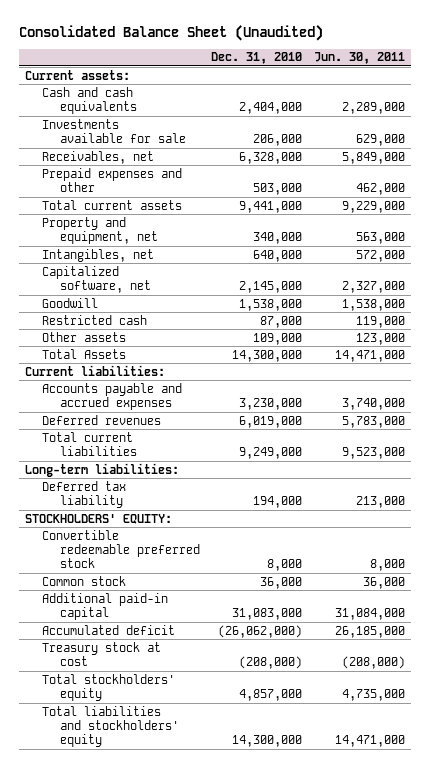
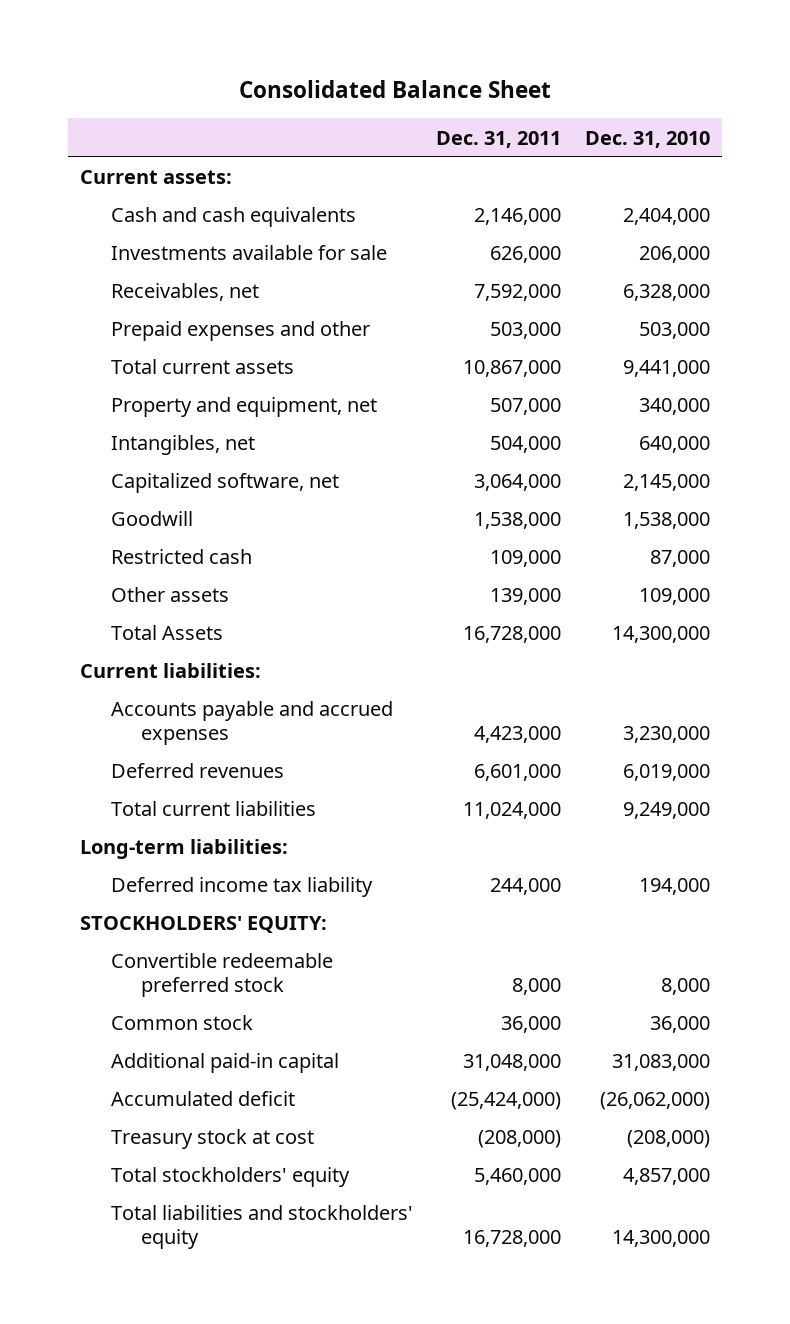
- Consolidated Balance Sheet (Unaudited)
+ Consolidated Balance Sheet
- | Dec. 31, 2010 | Jun. 30, 2011
+ | Dec. 31, 2011 | Dec. 31, 2010
- Deferred tax liability | 194,000 | 213,000
+ Deferred income tax liability | 244,000 | 194,000

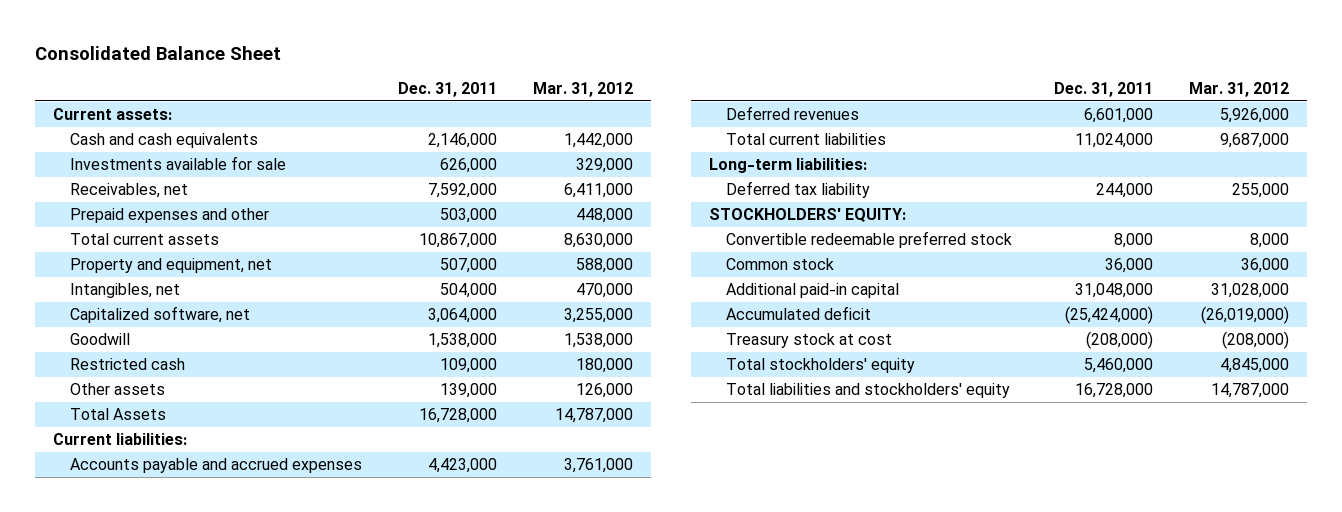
- | Dec. 31, 2011 | Dec. 31, 2010
+ | Dec. 31, 2011 | Mar. 31, 2012
- Deferred income tax liability | 244,000 | 194,000
+ Deferred tax liability | 244,000 | 255,000

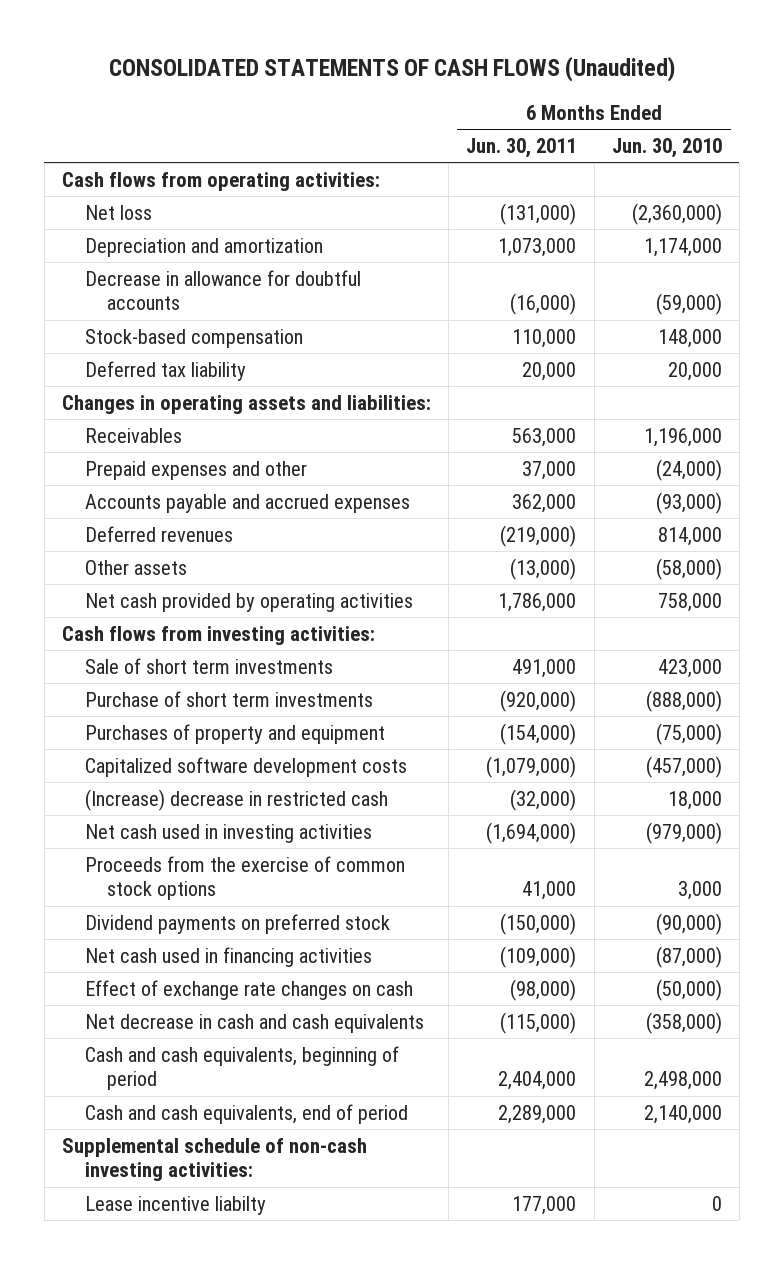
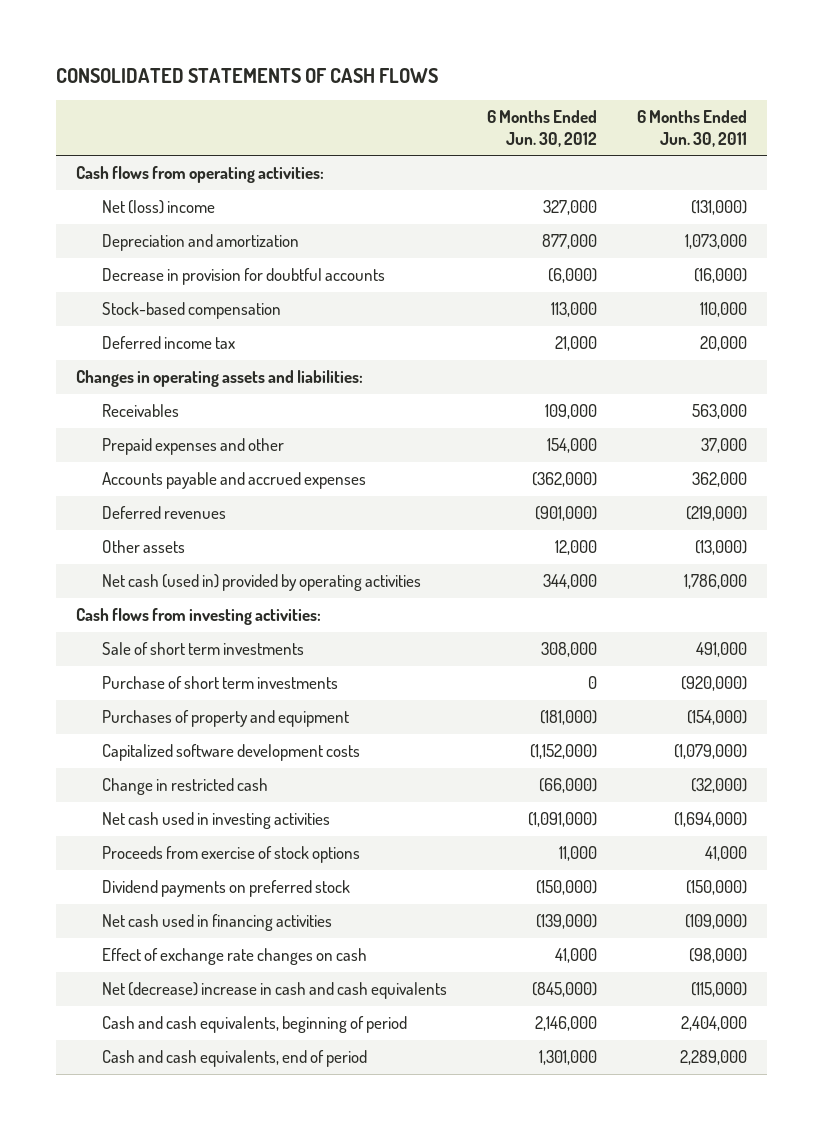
- CONSOLIDATED STATEMENTS OF CASH FLOWS (Unaudited)
+ CONSOLIDATED STATEMENTS OF CASH FLOWS
- | 6 Months Ended Jun. 30, 2011 | 6 Months Ended Jun. 30, 2010
+ | 6 Months Ended Jun. 30, 2012 | 6 Months Ended Jun. 30, 2011
- Net loss | (131,000) | (2,360,000)
+ Net (loss) income | 327,000 | (131,000)
- Decrease in allowance for doubtful accounts | (16,000) | (59,000)
+ Decrease in provision for doubtful accounts | (6,000) | (16,000)
- Deferred tax liability | 20,000 | 20,000
+ Deferred income tax | 21,000 | 20,000
- Net cash provided by operating activities | 1,786,000 | 758,000
+ Net cash (used in) provided by operating activities | 344,000 | 1,786,000
- (Increase) decrease in restricted cash | (32,000) | 18,000
+ Change in restricted cash | (66,000) | (32,000)
- Proceeds from the exercise of common stock options | 41,000 | 3,000
+ Proceeds from exercise of stock options | 11,000 | 41,000
- Net decrease in cash and cash equivalents | (115,000) | (358,000)
+ Net (decrease) increase in cash and cash equivalents | (845,000) | (115,000)
- Supplemental schedule of non-cash investing activities:
- Lease incentive liabilty | 177,000 | 0

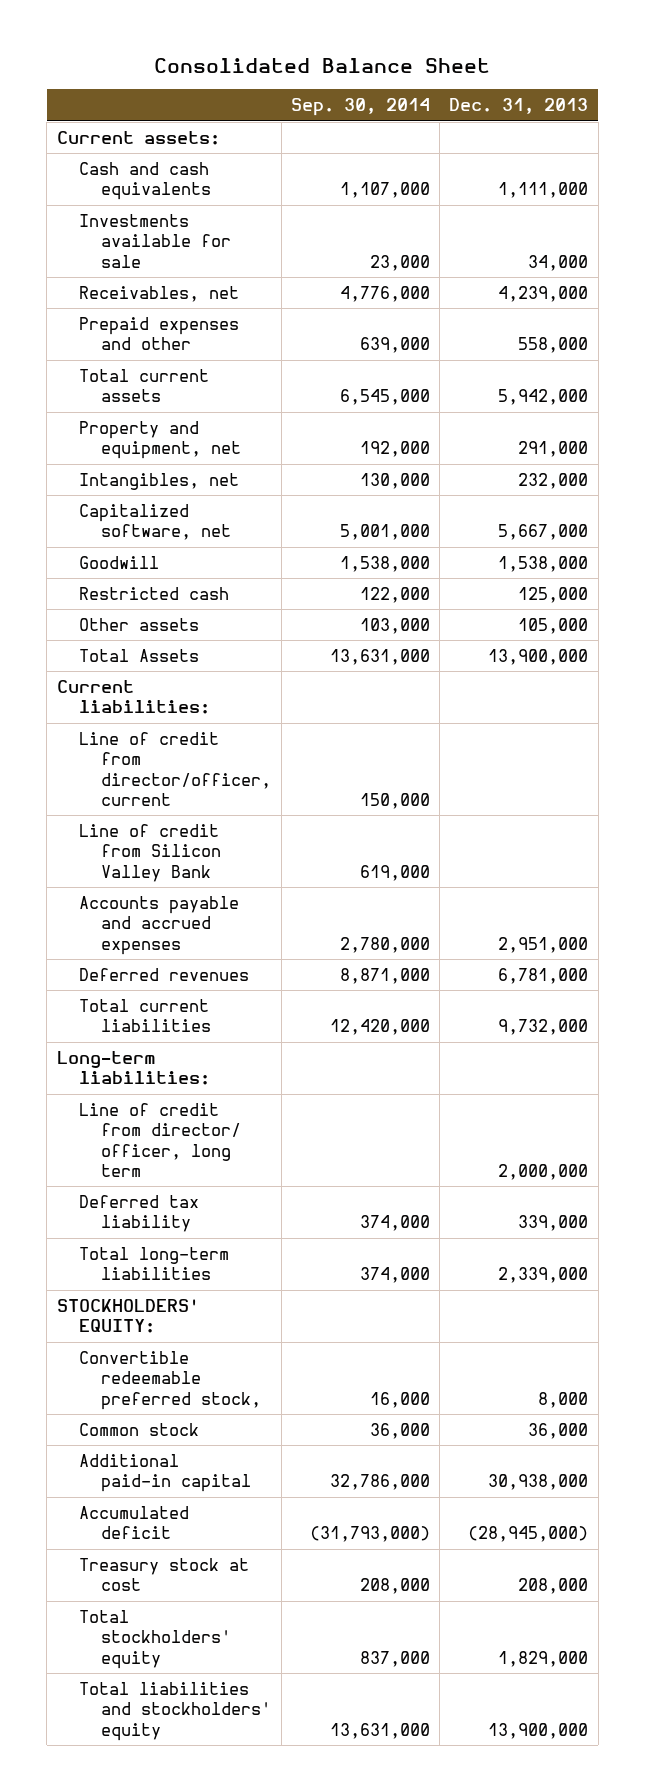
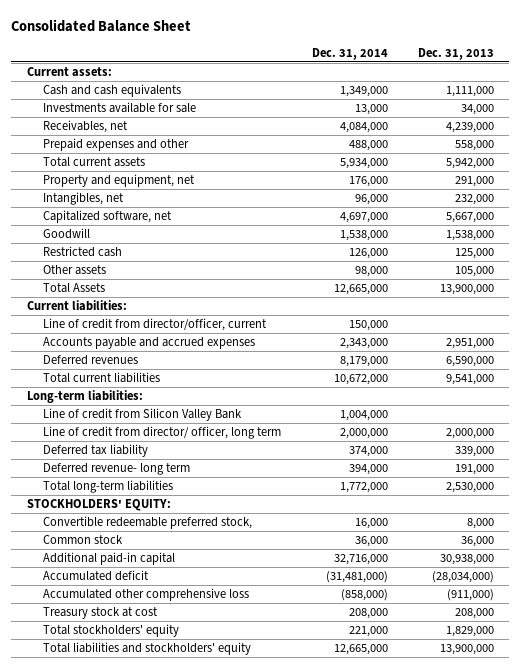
- | Sep. 30, 2014 | Dec. 31, 2013
+ | Dec. 31, 2014 | Dec. 31, 2013
- Deferred revenues | 8,871,000 | 6,781,000
- Total current liabilities | 12,420,000 | 9,732,000
+ Deferred revenues | 8,179,000 | 6,590,000
+ Total current liabilities | 10,672,000 | 9,541,000
moved down: Line of credit from Silicon Valley Bank | 1,004,000 |
- Total long-term liabilities | 374,000 | 2,339,000
+ Deferred revenue- long term | 394,000 | 191,000
+ Total long-term liabilities | 1,772,000 | 2,530,000
- Accumulated deficit | (31,793,000) | (28,945,000)
+ Accumulated deficit | (31,481,000) | (28,034,000)
+ Accumulated other comprehensive loss | (858,000) | (911,000)

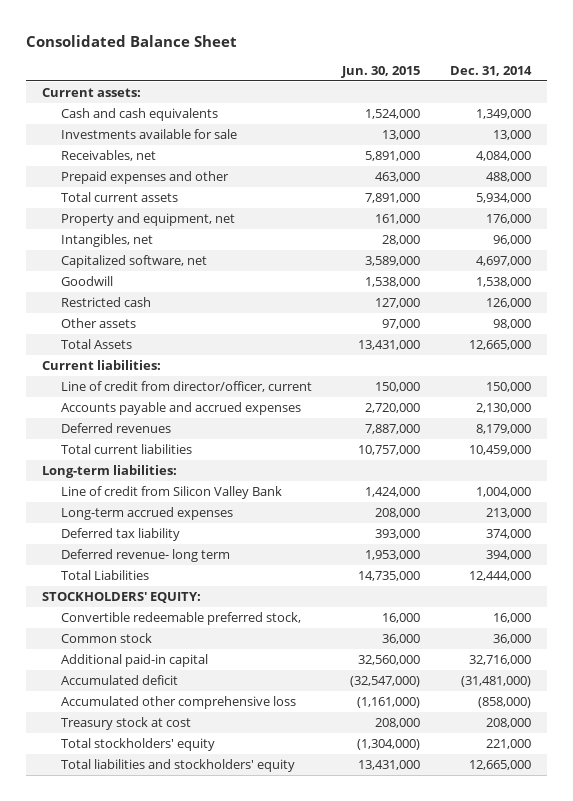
- | Dec. 31, 2014 | Dec. 31, 2013
+ | Jun. 30, 2015 | Dec. 31, 2014
- Accounts payable and accrued expenses | 2,343,000 | 2,951,000
+ Accounts payable and accrued expenses | 2,720,000 | 2,130,000
- Total current liabilities | 10,672,000 | 9,541,000
+ Total current liabilities | 10,757,000 | 10,459,000
- Line of credit from director/ officer, long term | 2,000,000 | 2,000,000
+ Long-term accrued expenses | 208,000 | 213,000
- Total long-term liabilities | 1,772,000 | 2,530,000
+ Total Liabilities | 14,735,000 | 12,444,000

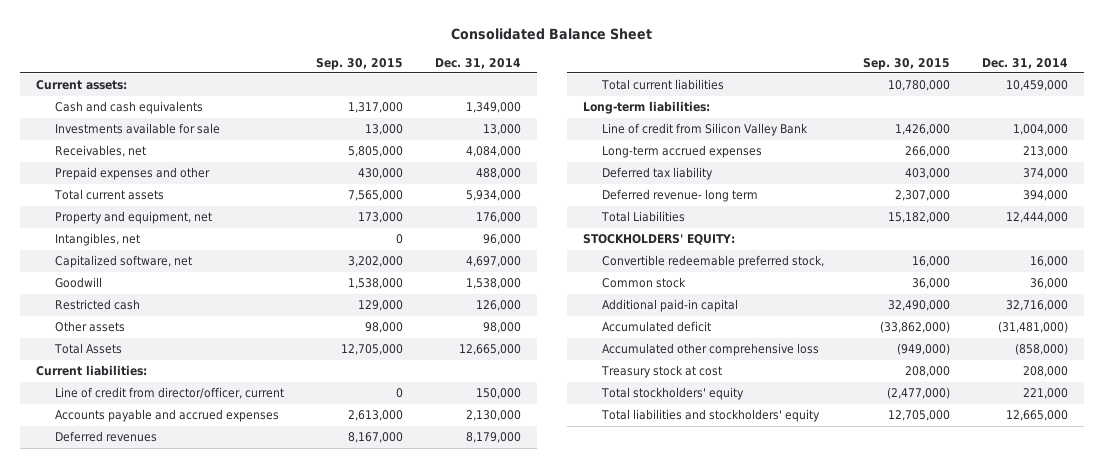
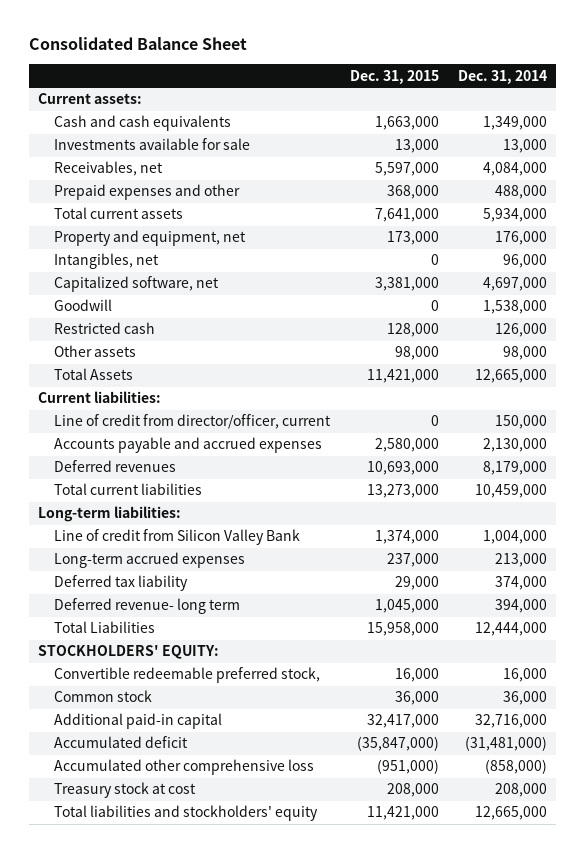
- | Sep. 30, 2015 | Dec. 31, 2014
+ | Dec. 31, 2015 | Dec. 31, 2014
- Total stockholders' equity | (2,477,000) | 221,000

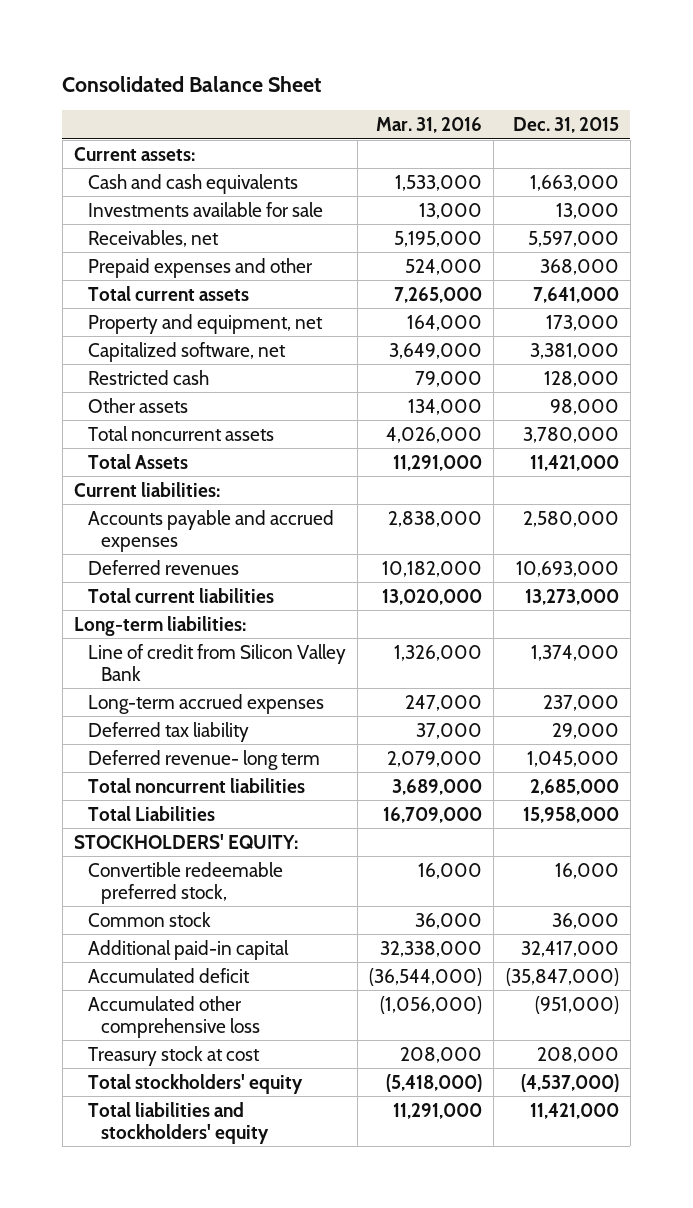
- | Dec. 31, 2015 | Dec. 31, 2014
+ | Mar. 31, 2016 | Dec. 31, 2015
- Intangibles, net | 0 | 96,000
- Goodwill | 0 | 1,538,000
+ Total noncurrent assets | 4,026,000 | 3,780,000
- Line of credit from director/officer, current | 0 | 150,000
+ Total noncurrent liabilities | 3,689,000 | 2,685,000
+ Total stockholders' equity | (5,418,000) | (4,537,000)

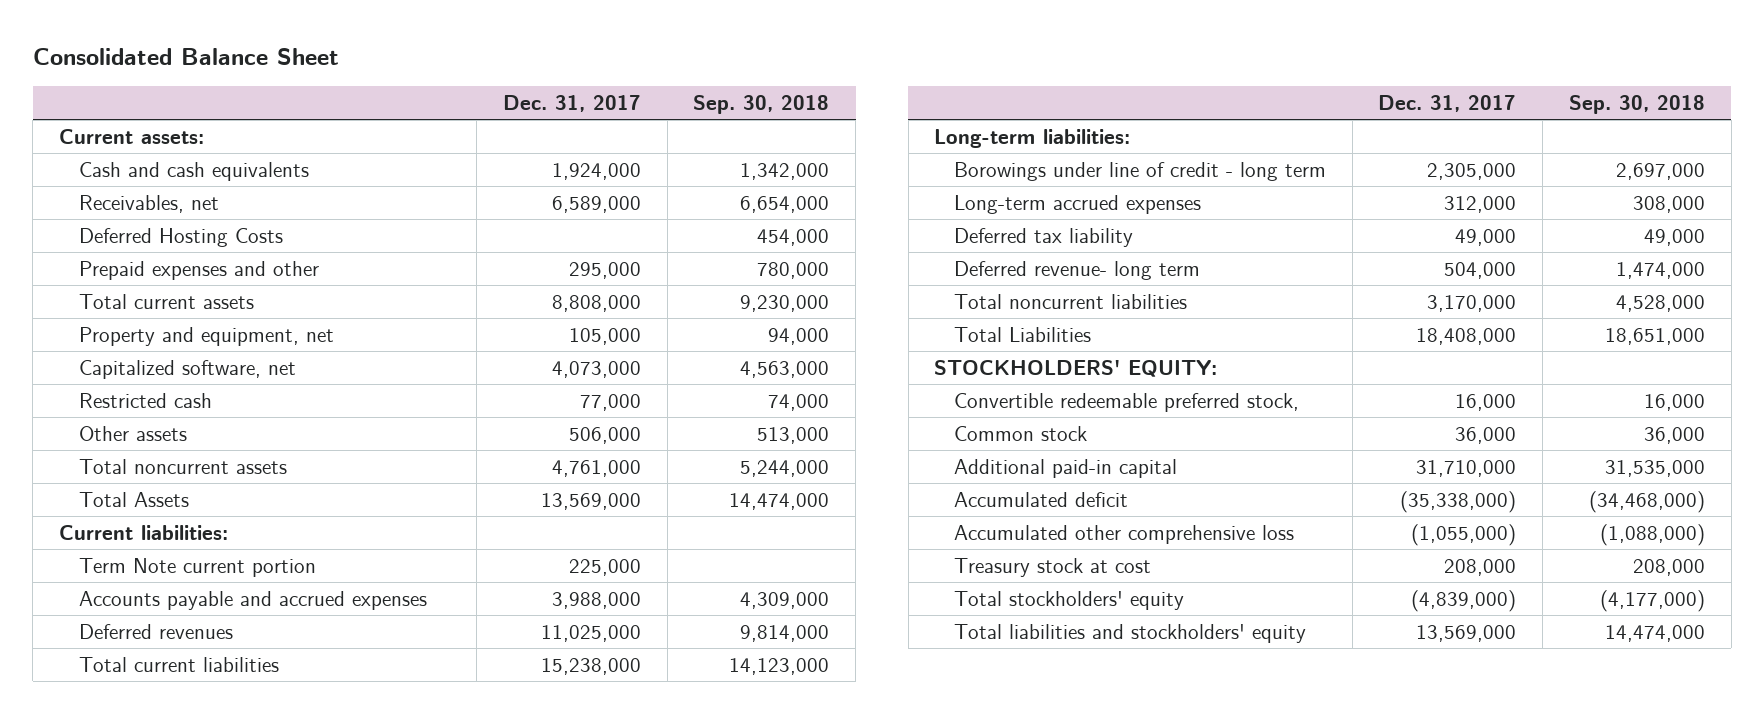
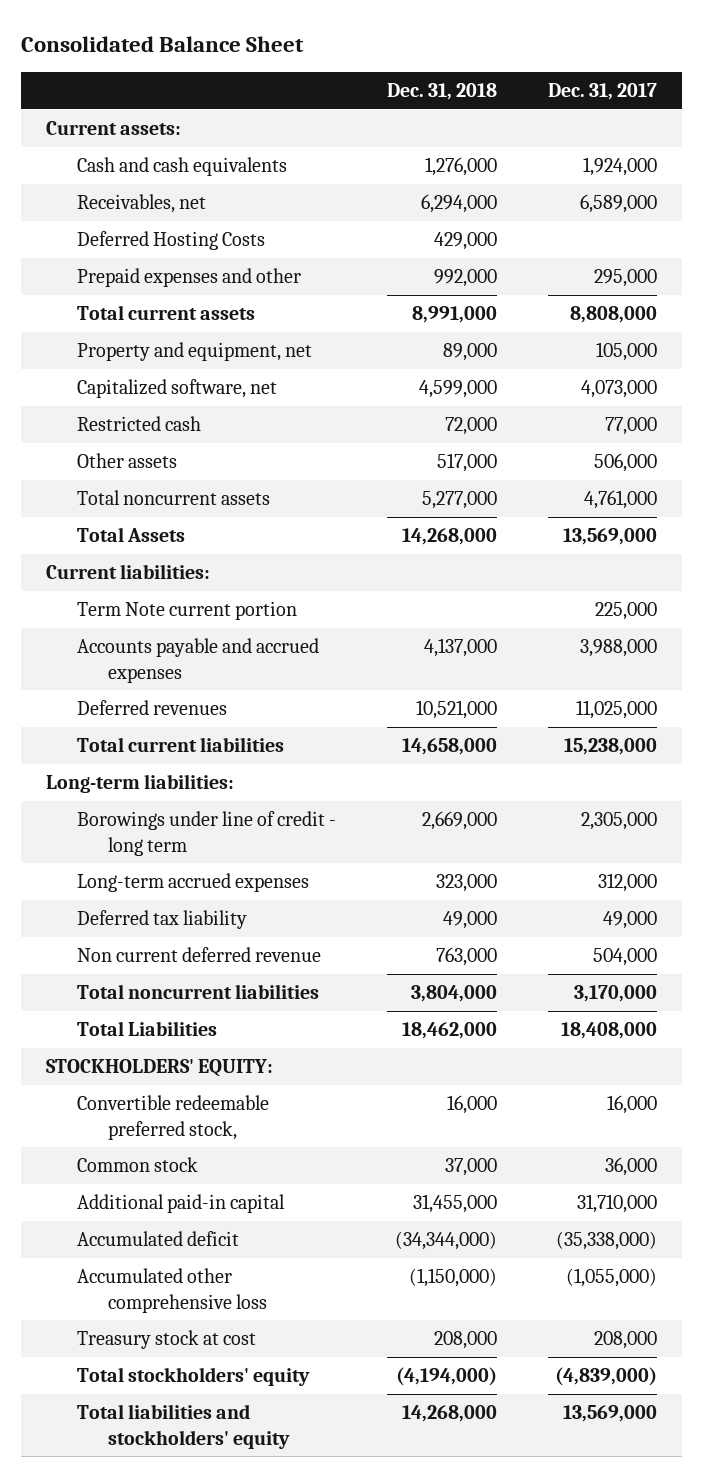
- | Dec. 31, 2017 | Sep. 30, 2018
+ | Dec. 31, 2018 | Dec. 31, 2017
- Deferred revenue- long term | 504,000 | 1,474,000
+ Non current deferred revenue | 763,000 | 504,000

